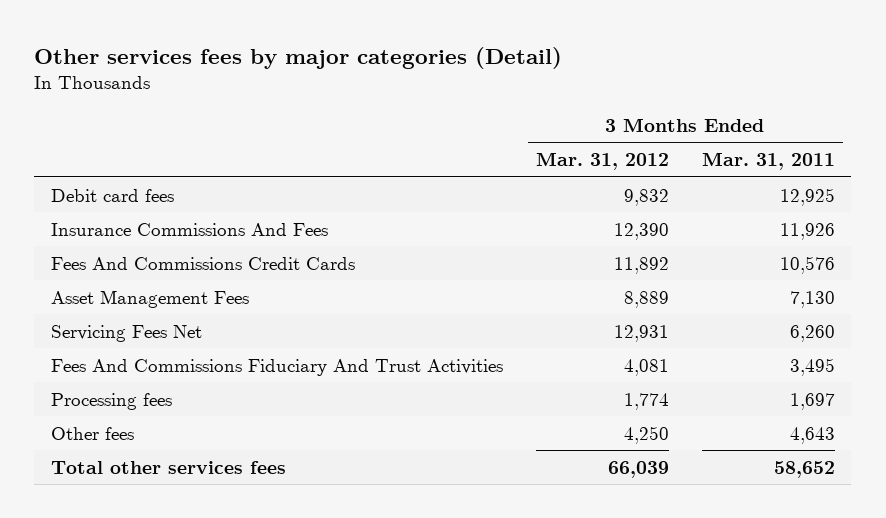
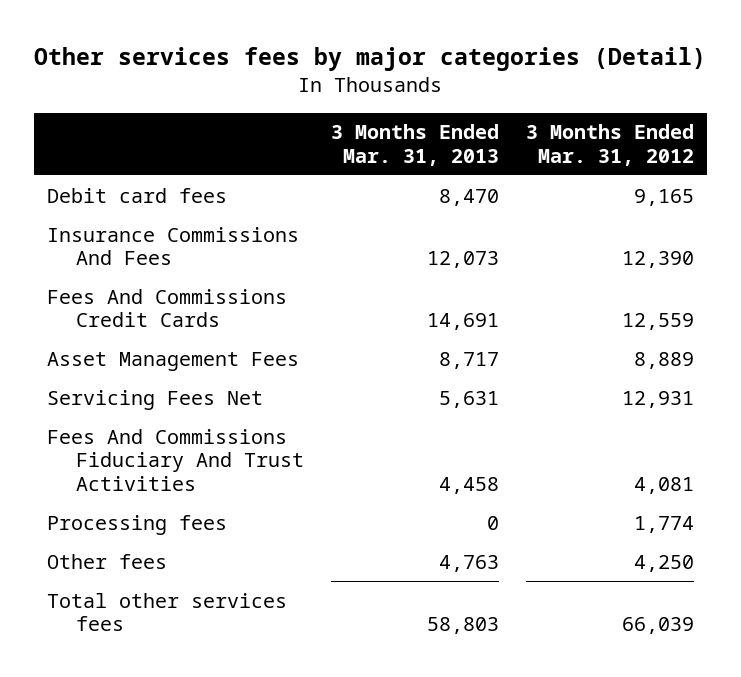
- | 3 Months Ended Mar. 31, 2012 | 3 Months Ended Mar. 31, 2011
+ | 3 Months Ended Mar. 31, 2013 | 3 Months Ended Mar. 31, 2012
- Debit card fees | 9,832 | 12,925
+ Debit card fees | 8,470 | 9,165
- Fees And Commissions Credit Cards | 11,892 | 10,576
+ Fees And Commissions Credit Cards | 14,691 | 12,559

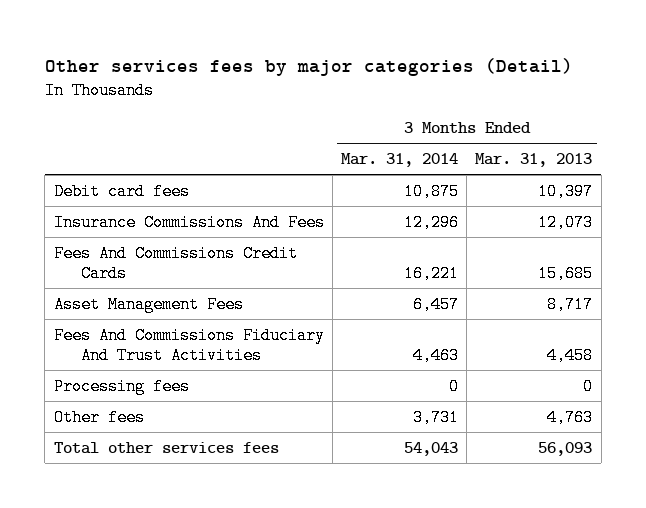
- | 3 Months Ended Mar. 31, 2013 | 3 Months Ended Mar. 31, 2012
+ | 3 Months Ended Mar. 31, 2014 | 3 Months Ended Mar. 31, 2013
- Debit card fees | 8,470 | 9,165
+ Debit card fees | 10,875 | 10,397
- Fees And Commissions Credit Cards | 14,691 | 12,559
+ Fees And Commissions Credit Cards | 16,221 | 15,685
- Servicing Fees Net | 5,631 | 12,931
- Total other services fees | 58,803 | 66,039
+ Total other services fees | 54,043 | 56,093

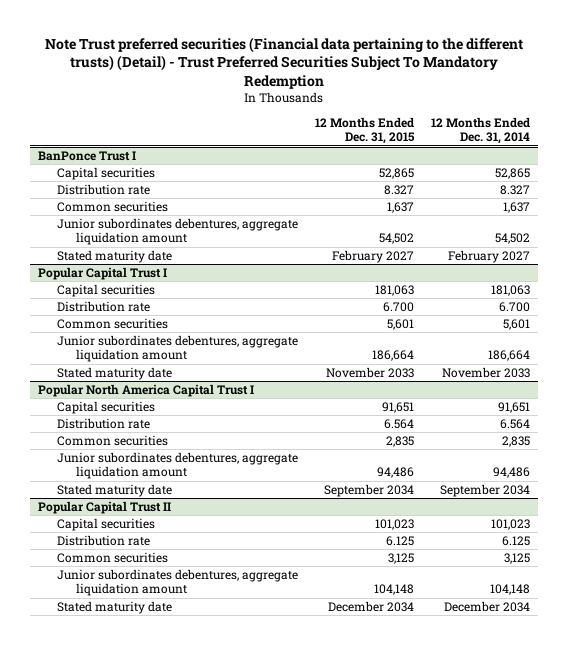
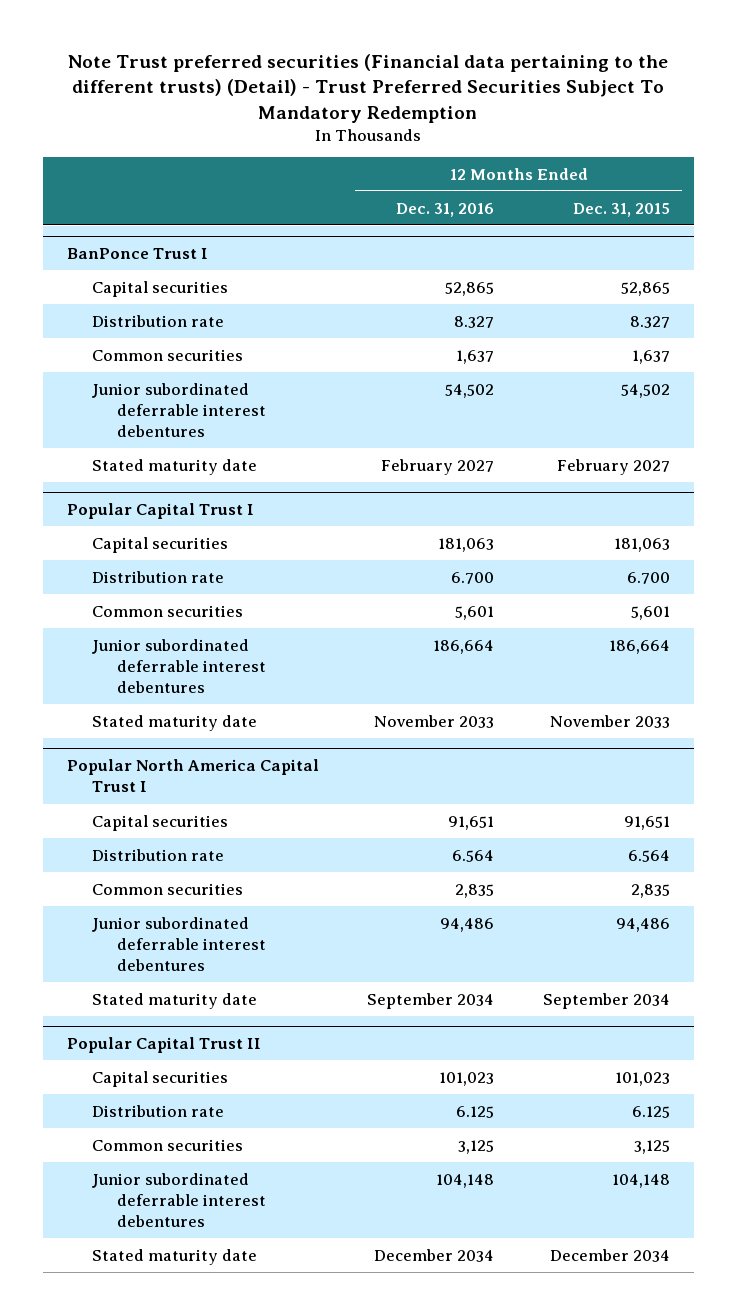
- | 12 Months Ended Dec. 31, 2015 | 12 Months Ended Dec. 31, 2014
+ | 12 Months Ended Dec. 31, 2016 | 12 Months Ended Dec. 31, 2015
@ BanPonce Trust I
- Junior subordinates debentures, aggregate liquidation amount | 54,502 | 54,502
+ Junior subordinated deferrable interest debentures | 54,502 | 54,502
@ Popular Capital Trust I
- Junior subordinates debentures, aggregate liquidation amount | 186,664 | 186,664
+ Junior subordinated deferrable interest debentures | 186,664 | 186,664
@ Popular North America Capital Trust I
- Junior subordinates debentures, aggregate liquidation amount | 94,486 | 94,486
+ Junior subordinated deferrable interest debentures | 94,486 | 94,486
@ Popular Capital Trust II
- Junior subordinates debentures, aggregate liquidation amount | 104,148 | 104,148
+ Junior subordinated deferrable interest debentures | 104,148 | 104,148

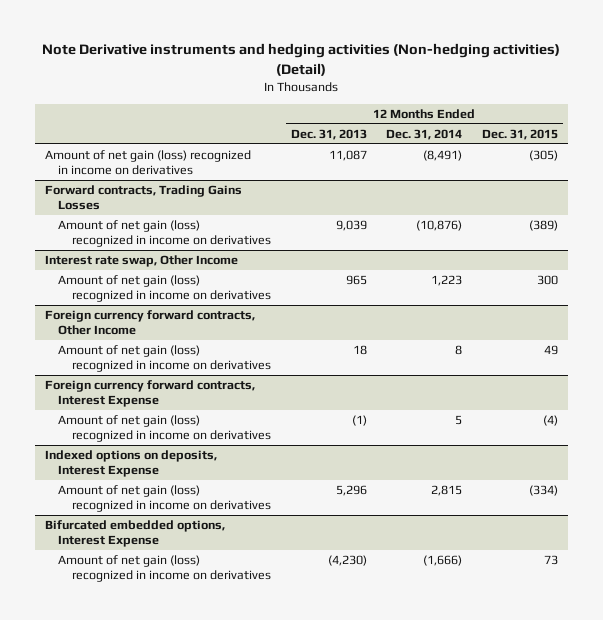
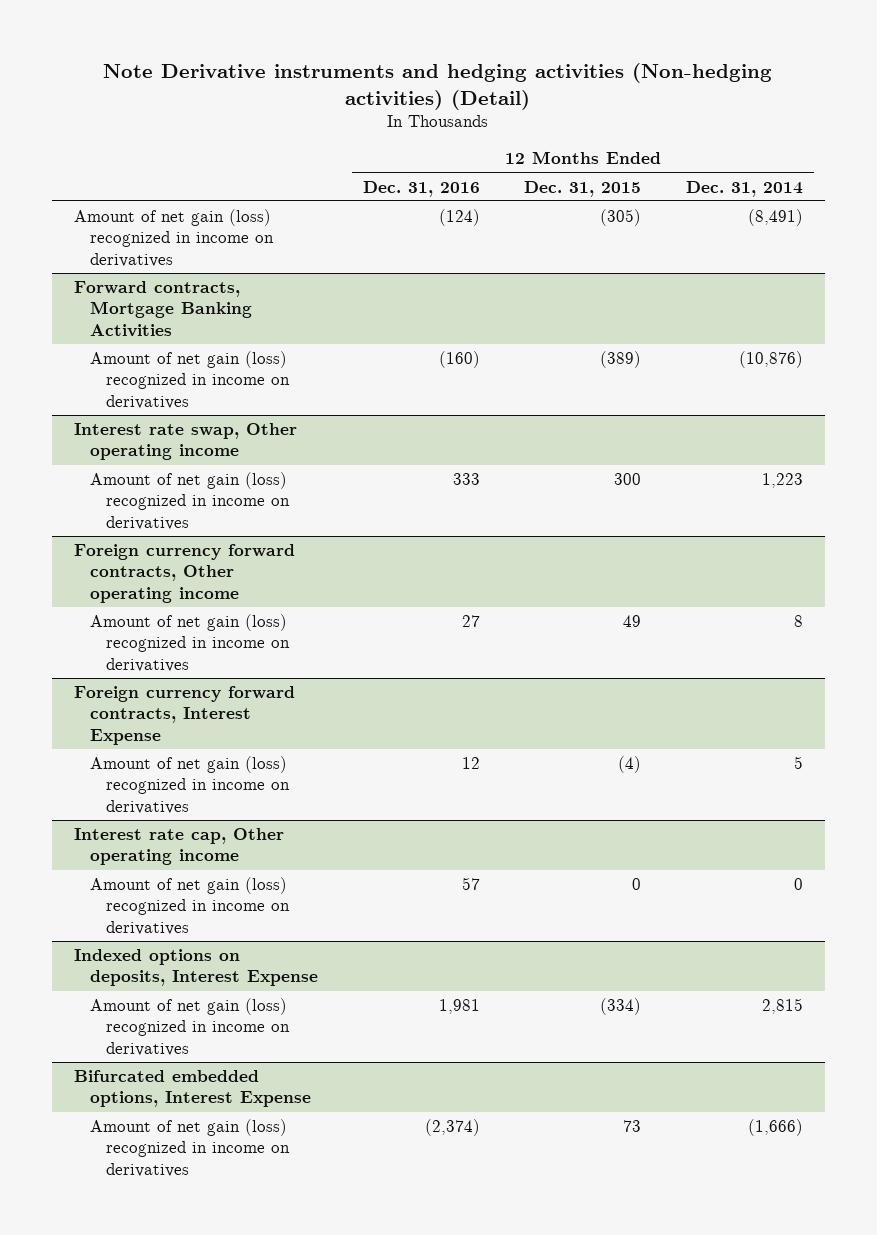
- | 12 Months Ended Dec. 31, 2013 | 12 Months Ended Dec. 31, 2014 | 12 Months Ended Dec. 31, 2015
+ | 12 Months Ended Dec. 31, 2016 | 12 Months Ended Dec. 31, 2015 | 12 Months Ended Dec. 31, 2014
- Forward contracts, Trading Gains Losses
+ Forward contracts, Mortgage Banking Activities
- Interest rate swap, Other Income
+ Interest rate swap, Other operating income
- Foreign currency forward contracts, Other Income
+ Foreign currency forward contracts, Other operating income
+ Interest rate cap, Other operating income
+ Amount of net gain (loss) recognized in income on derivatives | 57 | 0 | 0

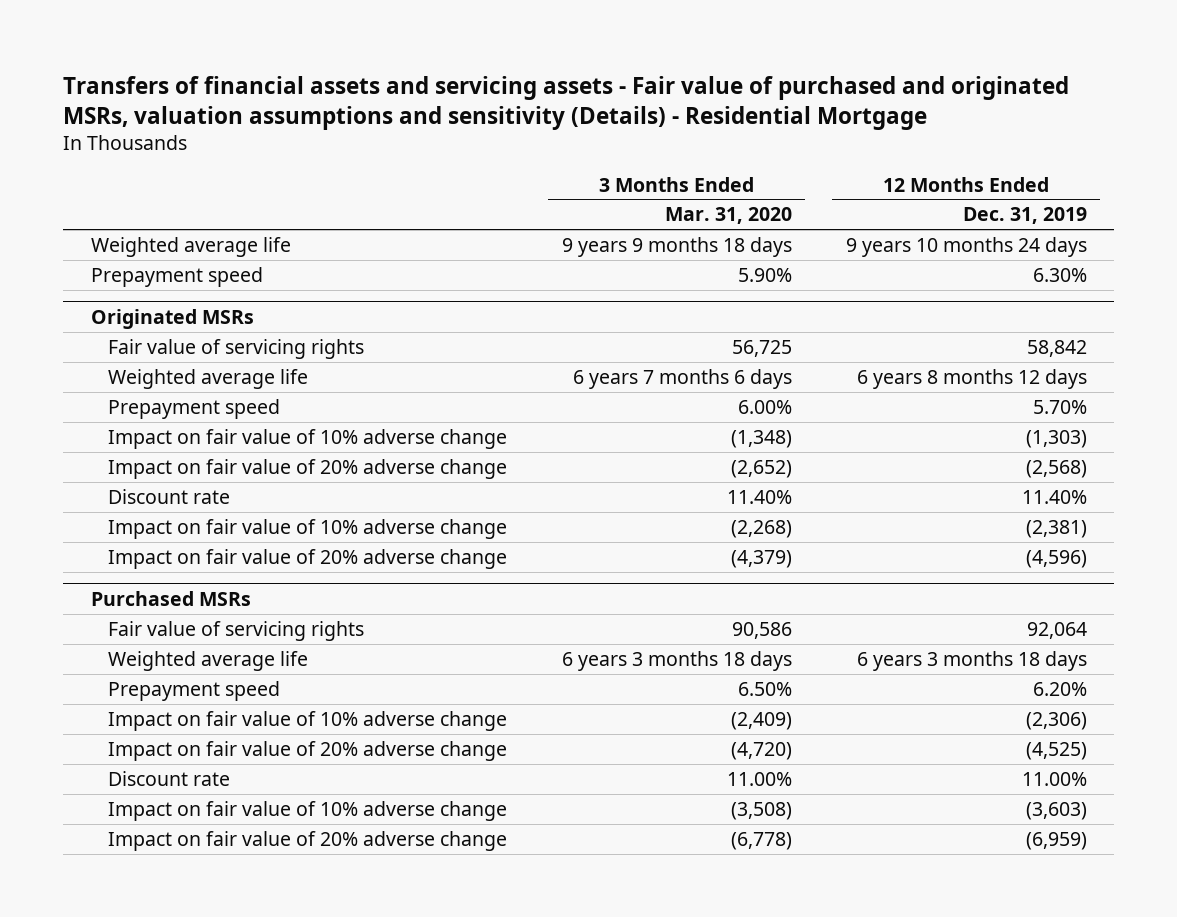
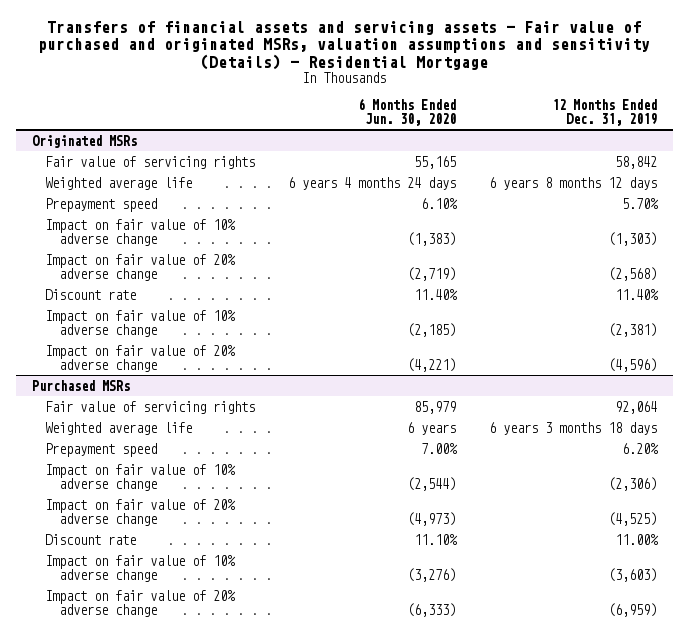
- | 3 Months Ended Mar. 31, 2020 | 12 Months Ended Dec. 31, 2019
+ | 6 Months Ended Jun. 30, 2020 | 12 Months Ended Dec. 31, 2019
- Weighted average life | 9 years 9 months 18 days | 9 years 10 months 24 days
- Prepayment speed | 5.90% | 6.30%

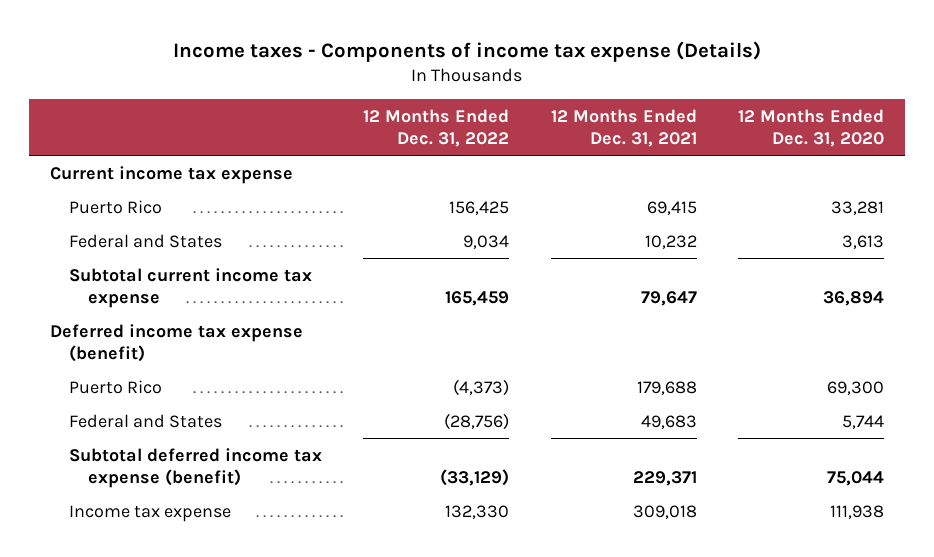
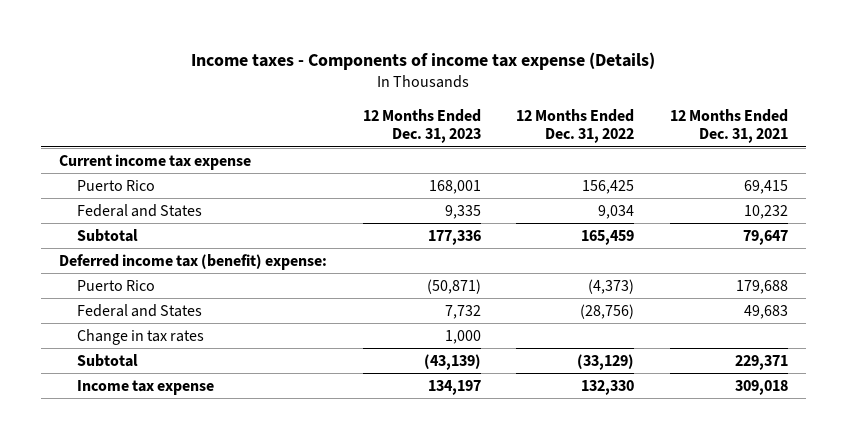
- | 12 Months Ended Dec. 31, 2022 | 12 Months Ended Dec. 31, 2021 | 12 Months Ended Dec. 31, 2020
+ | 12 Months Ended Dec. 31, 2023 | 12 Months Ended Dec. 31, 2022 | 12 Months Ended Dec. 31, 2021
- Subtotal current income tax expense | 165,459 | 79,647 | 36,894
- Deferred income tax expense (benefit)
+ Subtotal | 177,336 | 165,459 | 79,647
+ Deferred income tax (benefit) expense:
- Subtotal deferred income tax expense (benefit) | (33,129) | 229,371 | 75,044
+ Change in tax rates | 1,000 | |
+ Subtotal | (43,139) | (33,129) | 229,371

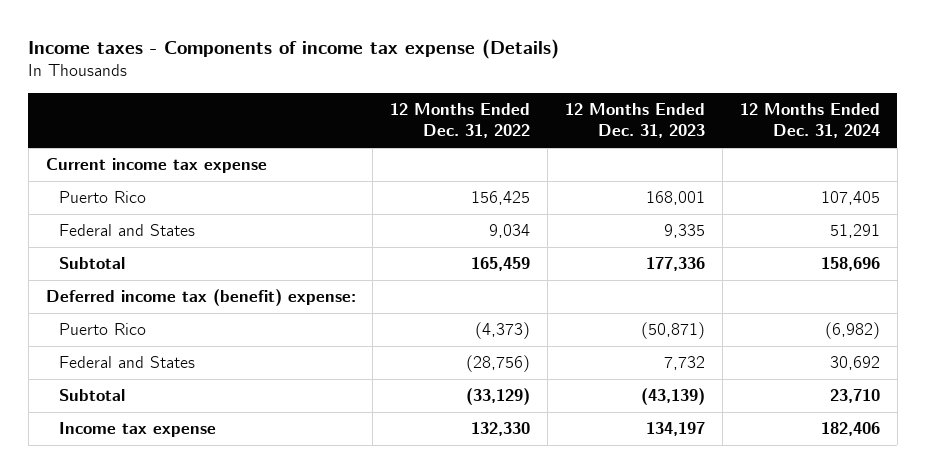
- | 12 Months Ended Dec. 31, 2023 | 12 Months Ended Dec. 31, 2022 | 12 Months Ended Dec. 31, 2021
+ | 12 Months Ended Dec. 31, 2022 | 12 Months Ended Dec. 31, 2023 | 12 Months Ended Dec. 31, 2024
- Change in tax rates | 1,000 | |

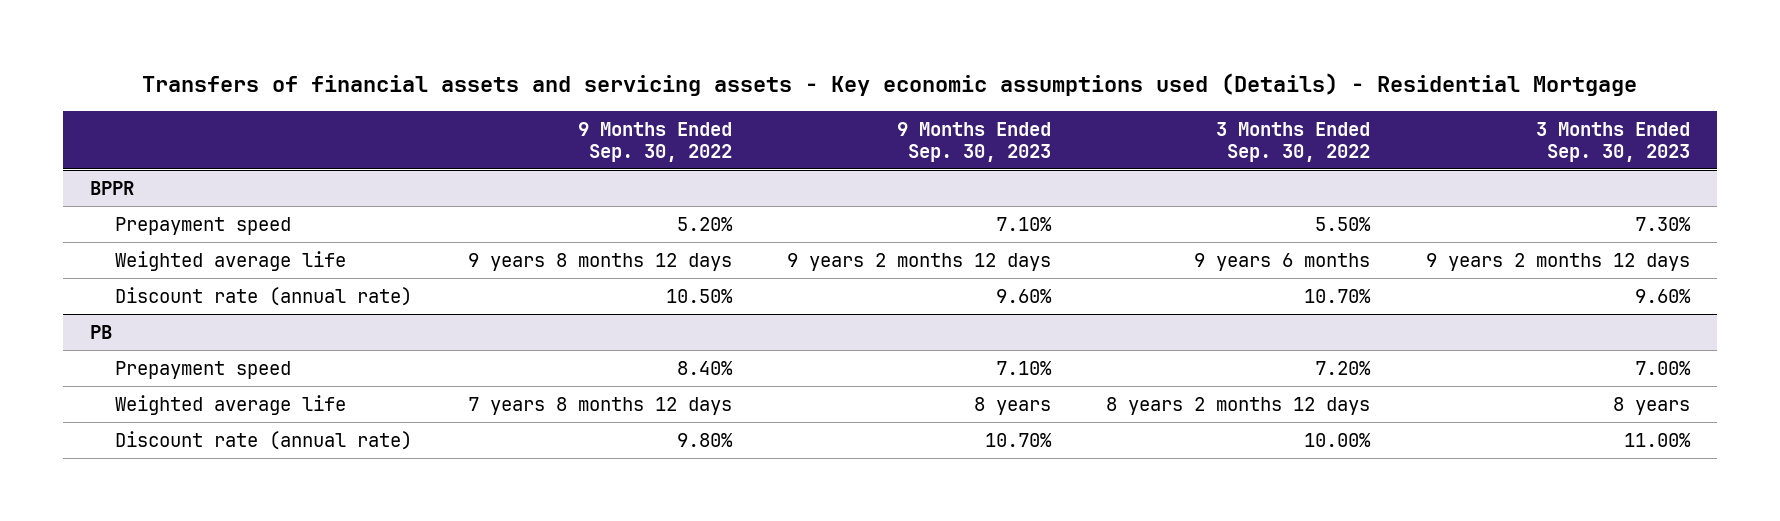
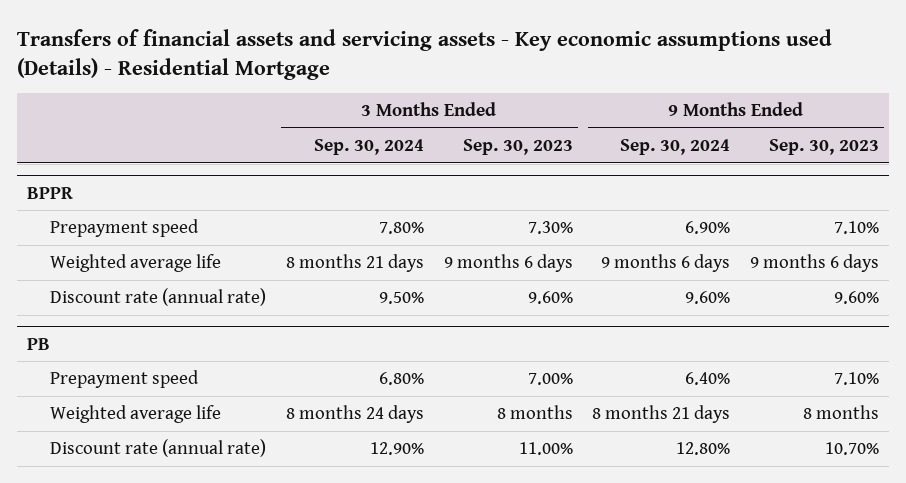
- | 9 Months Ended Sep. 30, 2022 | 9 Months Ended Sep. 30, 2023 | 3 Months Ended Sep. 30, 2022 | 3 Months Ended Sep. 30, 2023
+ | 3 Months Ended Sep. 30, 2024 | 3 Months Ended Sep. 30, 2023 | 9 Months Ended Sep. 30, 2024 | 9 Months Ended Sep. 30, 2023
@ BPPR
- Weighted average life | 9 years 8 months 12 days | 9 years 2 months 12 days | 9 years 6 months | 9 years 2 months 12 days
+ Weighted average life | 8 months 21 days | 9 months 6 days | 9 months 6 days | 9 months 6 days
@ PB
- Weighted average life | 7 years 8 months 12 days | 8 years | 8 years 2 months 12 days | 8 years
+ Weighted average life | 8 months 24 days | 8 months | 8 months 21 days | 8 months

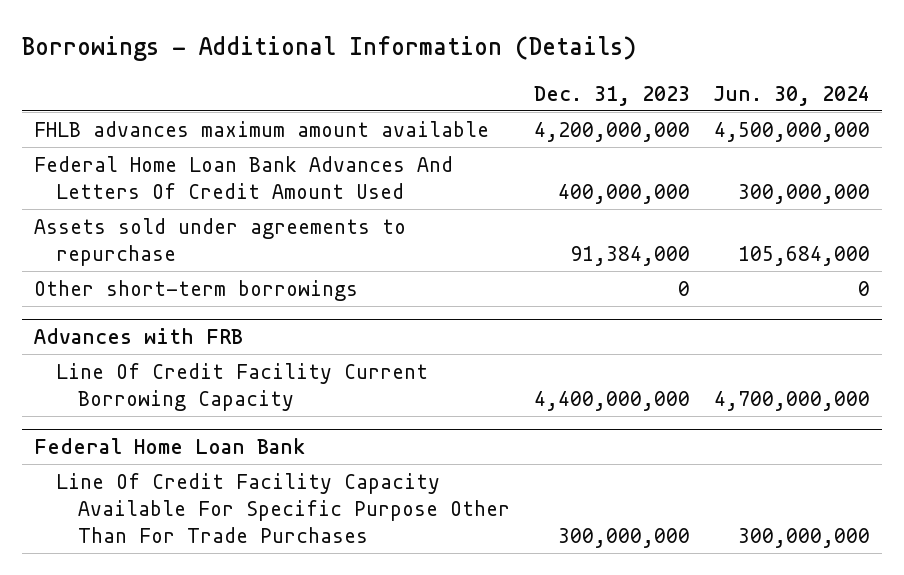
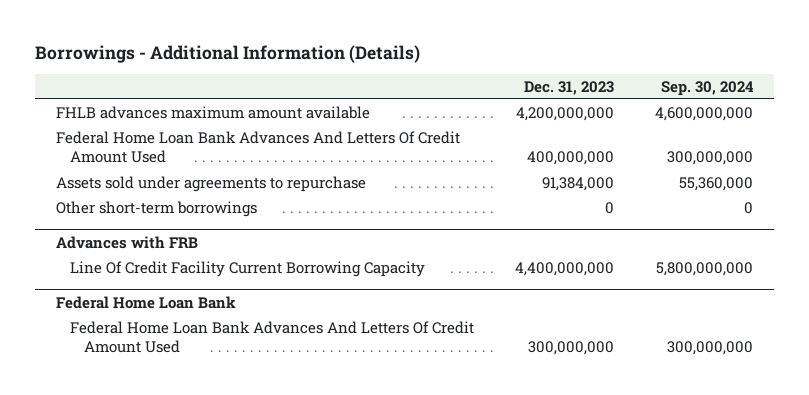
- | Dec. 31, 2023 | Jun. 30, 2024
+ | Dec. 31, 2023 | Sep. 30, 2024
@ Federal Home Loan Bank
- Line Of Credit Facility Capacity Available For Specific Purpose Other Than For Trade Purchases | 300,000,000 | 300,000,000
+ Federal Home Loan Bank Advances And Letters Of Credit Amount Used | 300,000,000 | 300,000,000

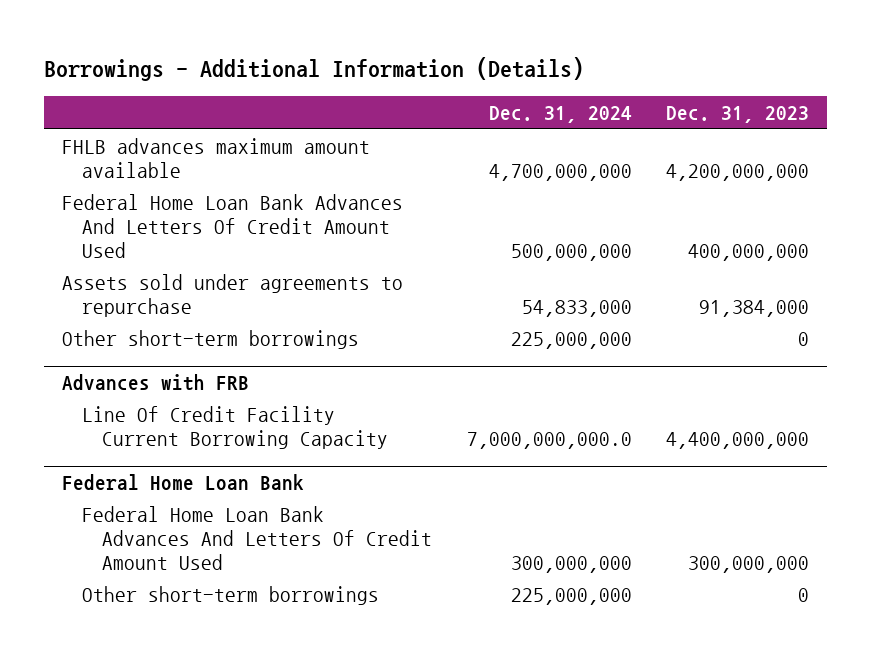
- | Dec. 31, 2023 | Sep. 30, 2024
+ | Dec. 31, 2024 | Dec. 31, 2023
@ Federal Home Loan Bank
+ Other short-term borrowings | 225,000,000 | 0

